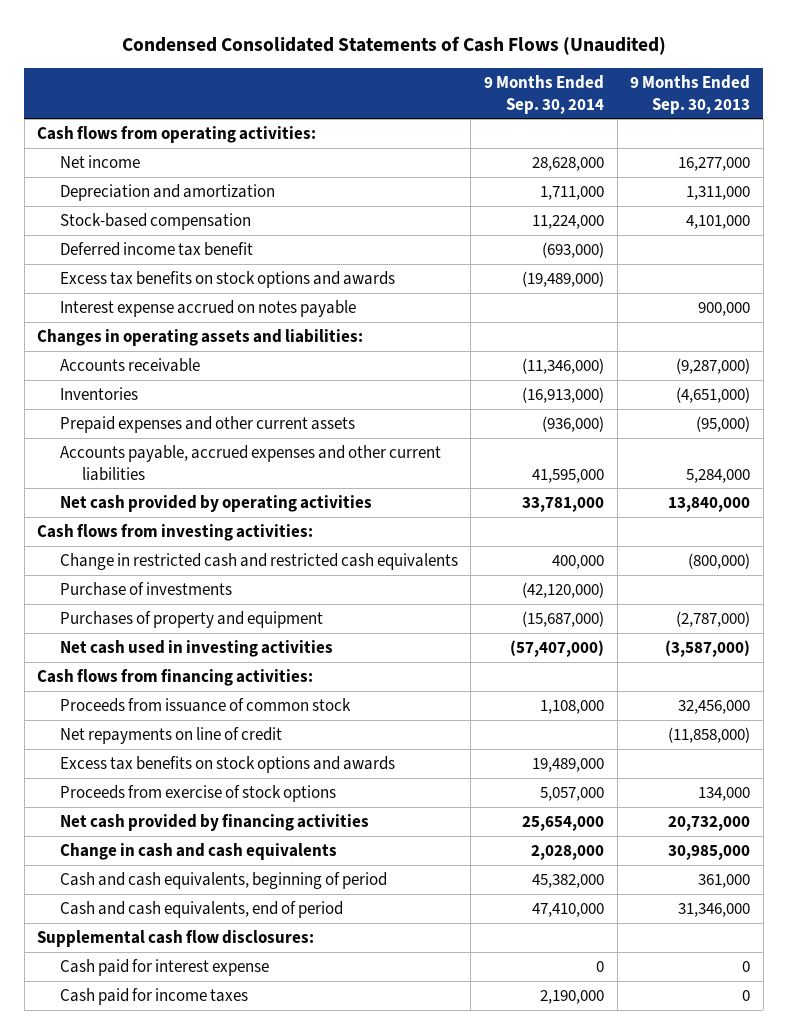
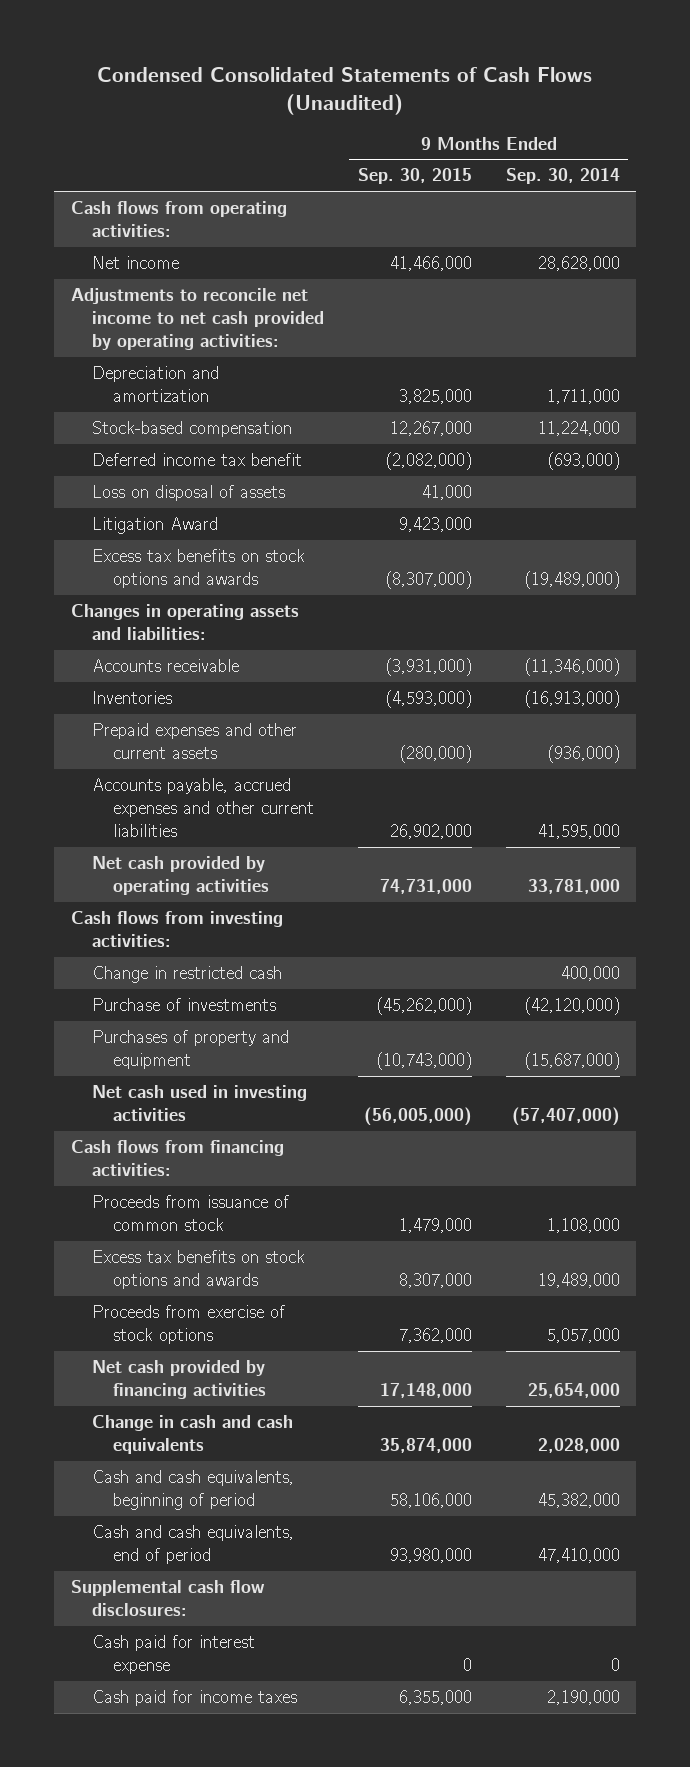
- | 9 Months Ended Sep. 30, 2014 | 9 Months Ended Sep. 30, 2013
+ | 9 Months Ended Sep. 30, 2015 | 9 Months Ended Sep. 30, 2014
+ Adjustments to reconcile net income to net cash provided by operating activities:
+ Loss on disposal of assets | 41,000 |
+ Litigation Award | 9,423,000 |
- Interest expense accrued on notes payable | | 900,000
- Change in restricted cash and restricted cash equivalents | 400,000 | (800,000)
+ Change in restricted cash | | 400,000
- Net repayments on line of credit | | (11,858,000)

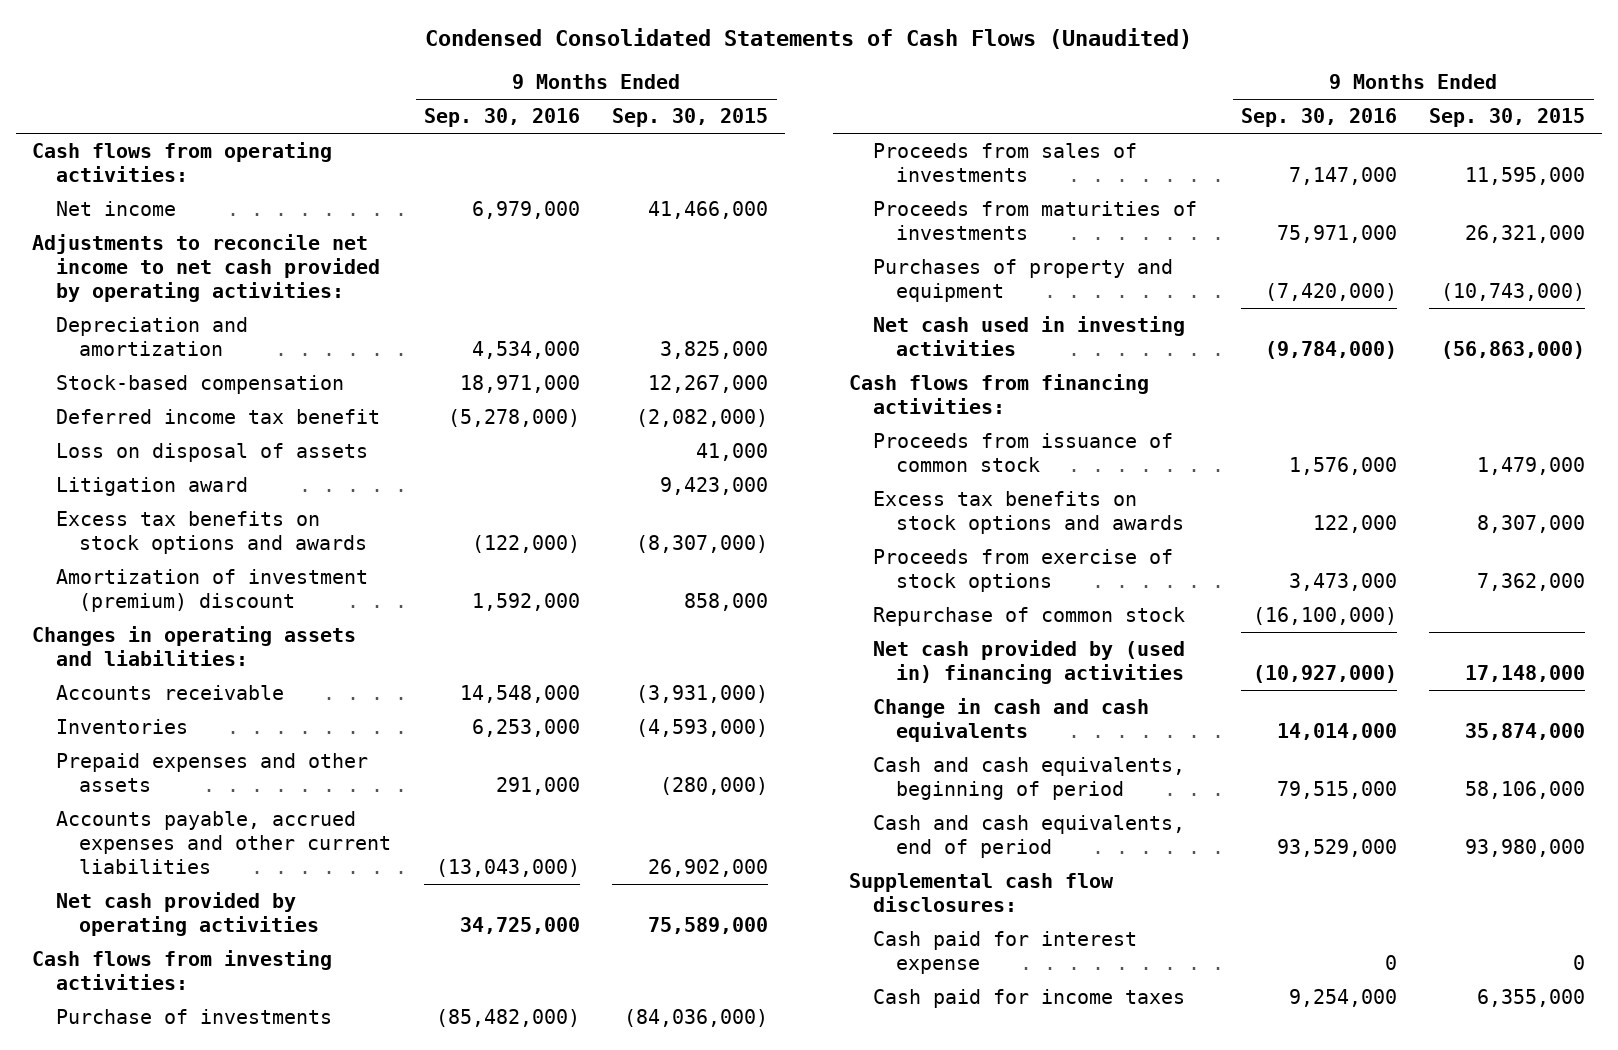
- | 9 Months Ended Sep. 30, 2015 | 9 Months Ended Sep. 30, 2014
+ | 9 Months Ended Sep. 30, 2016 | 9 Months Ended Sep. 30, 2015
- Litigation Award | 9,423,000 |
+ Litigation award | | 9,423,000
+ Amortization of investment (premium) discount | 1,592,000 | 858,000
- Prepaid expenses and other current assets | (280,000) | (936,000)
+ Prepaid expenses and other assets | 291,000 | (280,000)
- Net cash provided by operating activities | 74,731,000 | 33,781,000
+ Net cash provided by operating activities | 34,725,000 | 75,589,000
- Change in restricted cash | | 400,000
- Purchase of investments | (45,262,000) | (42,120,000)
+ Purchase of investments | (85,482,000) | (84,036,000)
+ Proceeds from sales of investments | 7,147,000 | 11,595,000
+ Proceeds from maturities of investments | 75,971,000 | 26,321,000
- Net cash used in investing activities | (56,005,000) | (57,407,000)
+ Net cash used in investing activities | (9,784,000) | (56,863,000)
- Net cash provided by financing activities | 17,148,000 | 25,654,000
+ Repurchase of common stock | (16,100,000) |
+ Net cash provided by (used in) financing activities | (10,927,000) | 17,148,000

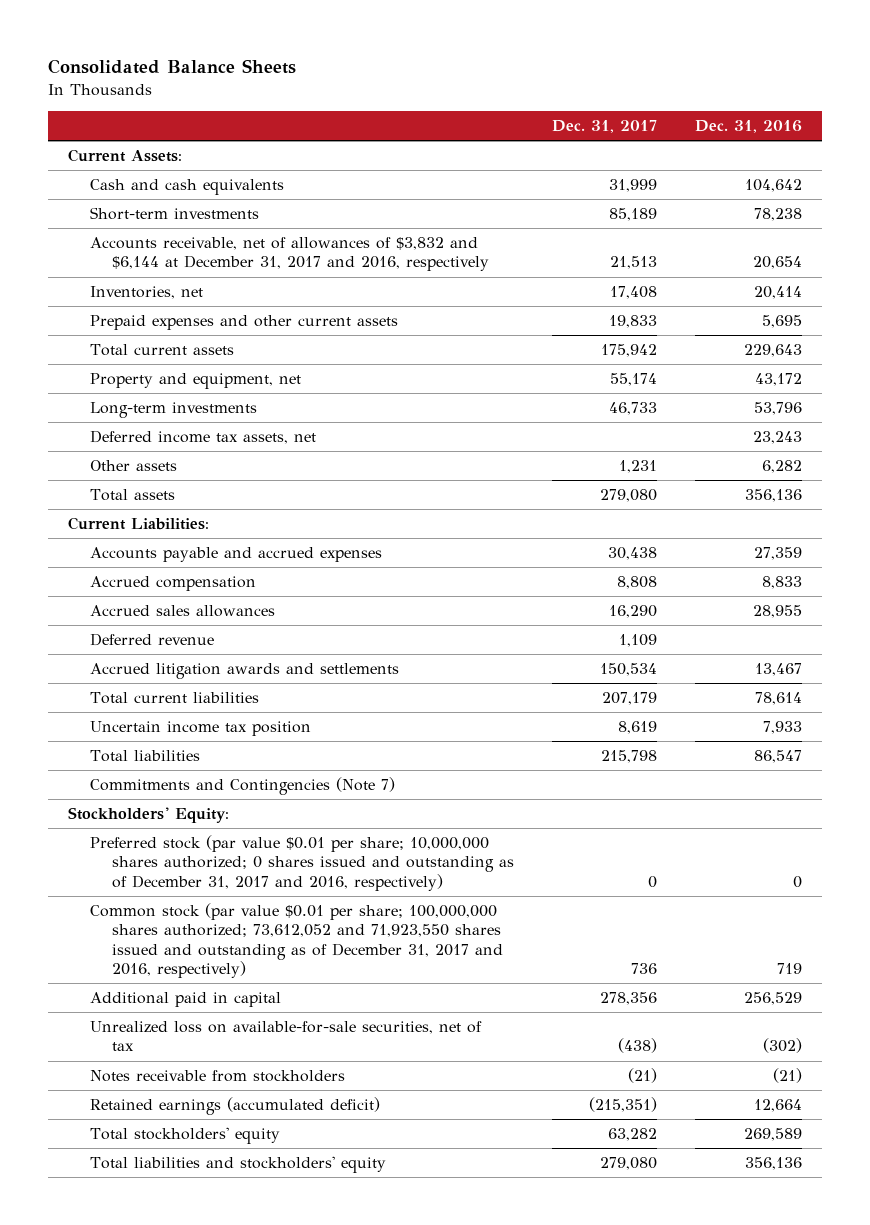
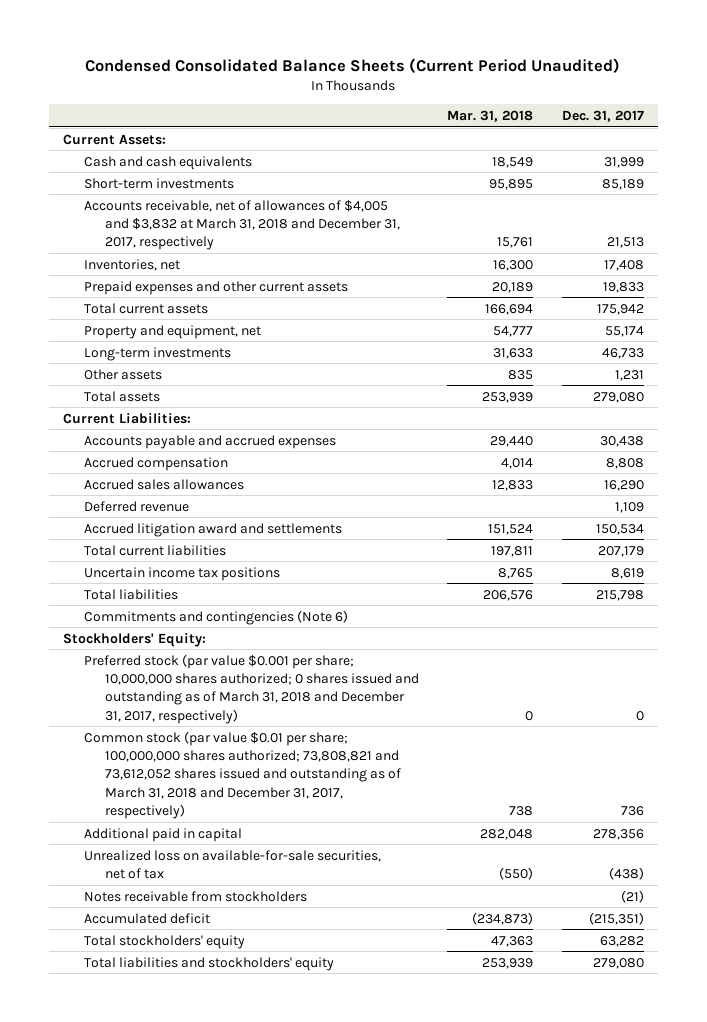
- Consolidated Balance Sheets
+ Condensed Consolidated Balance Sheets (Current Period Unaudited)
- | Dec. 31, 2017 | Dec. 31, 2016
+ | Mar. 31, 2018 | Dec. 31, 2017
- Accounts receivable, net of allowances of $3,832 and $6,144 at December 31, 2017 and 2016, respectively | 21,513 | 20,654
+ Accounts receivable, net of allowances of $4,005 and $3,832 at March 31, 2018 and December 31, 2017, respectively | 15,761 | 21,513
- Deferred income tax assets, net | | 23,243
- Accrued litigation awards and settlements | 150,534 | 13,467
+ Accrued litigation award and settlements | 151,524 | 150,534
- Uncertain income tax position | 8,619 | 7,933
+ Uncertain income tax positions | 8,765 | 8,619
- Commitments and Contingencies (Note 7)
+ Commitments and contingencies (Note 6)
- Preferred stock (par value $0.01 per share; 10,000,000 shares authorized; 0 shares issued and outstanding as of December 31, 2017 and 2016, respectively) | 0 | 0
- Common stock (par value $0.01 per share; 100,000,000 shares authorized; 73,612,052 and 71,923,550 shares issued and outstanding as of December 31, 2017 and 2016, respectively) | 736 | 719
+ Preferred stock (par value $0.001 per share; 10,000,000 shares authorized; 0 shares issued and outstanding as of March 31, 2018 and December 31, 2017, respectively) | 0 | 0
+ Common stock (par value $0.01 per share; 100,000,000 shares authorized; 73,808,821 and 73,612,052 shares issued and outstanding as of March 31, 2018 and December 31, 2017, respectively) | 738 | 736
- Retained earnings (accumulated deficit) | (215,351) | 12,664
+ Accumulated deficit | (234,873) | (215,351)

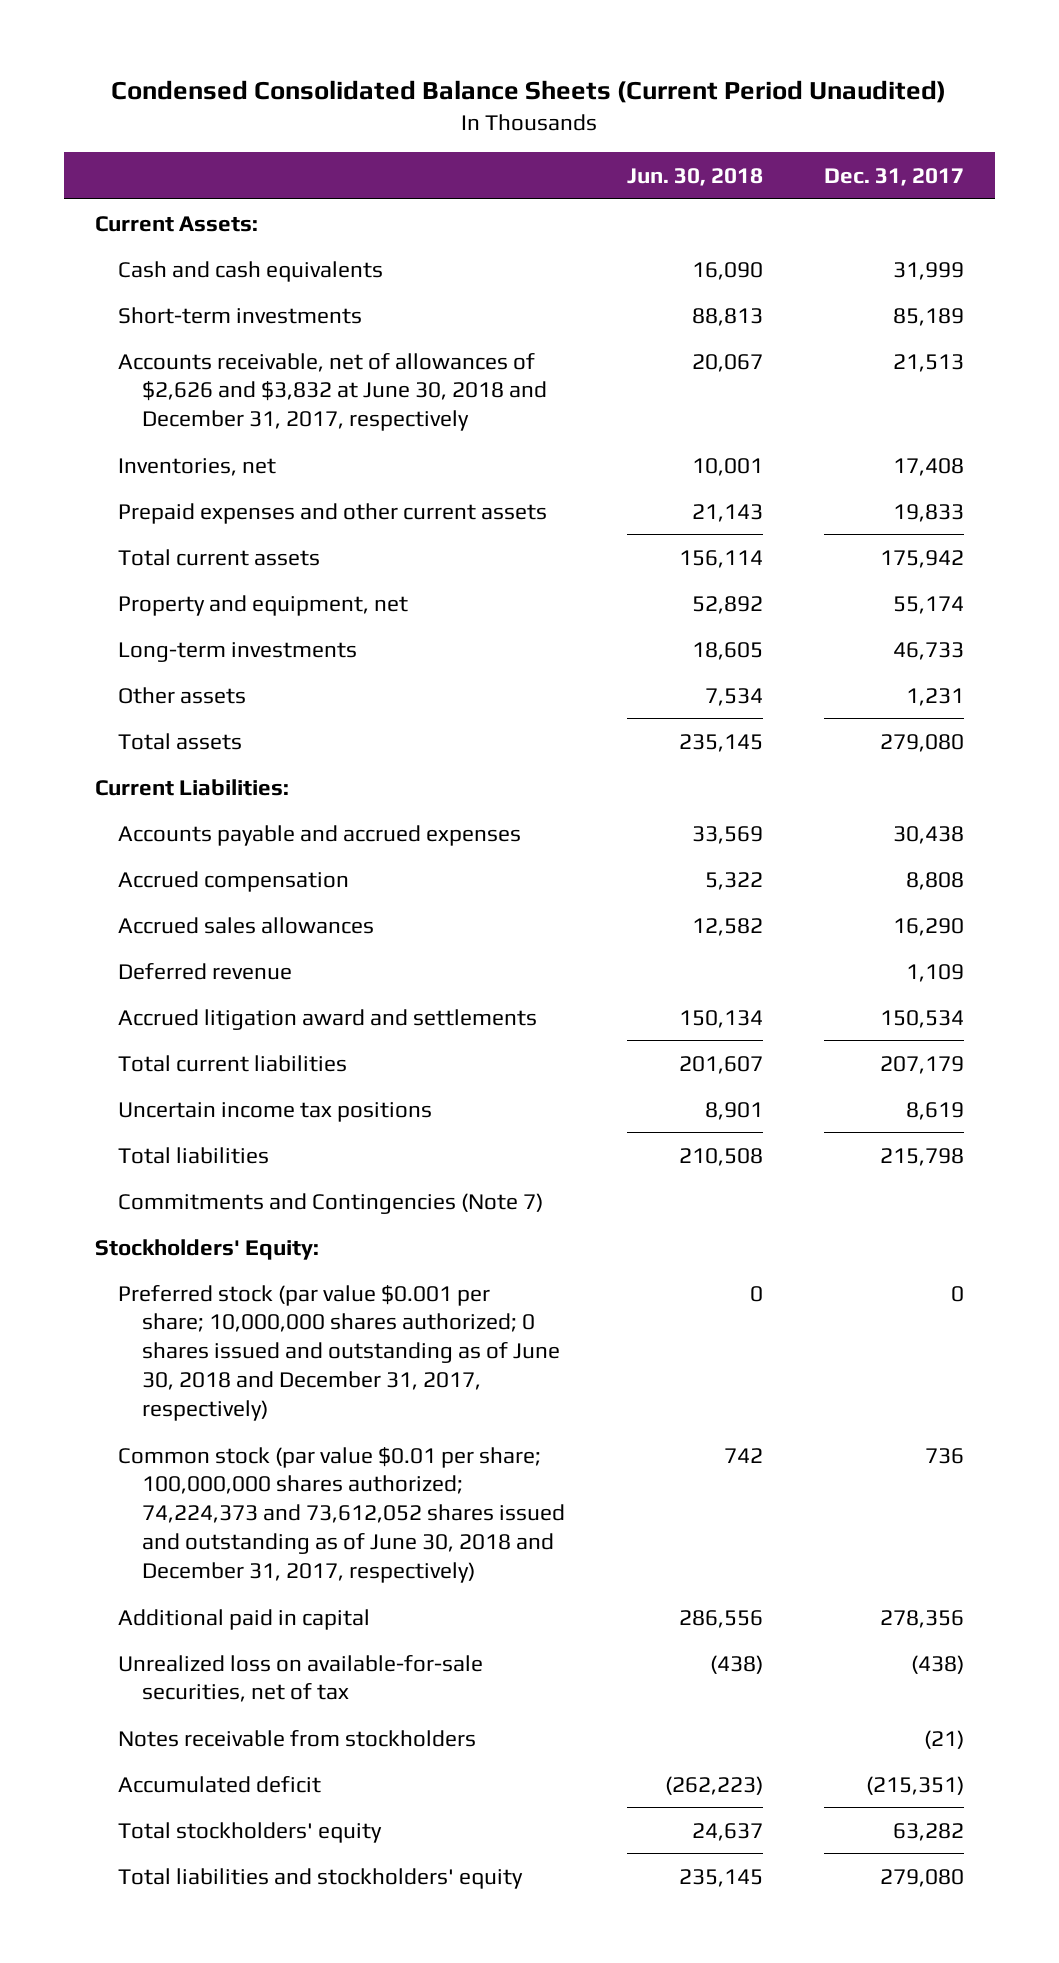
- | Mar. 31, 2018 | Dec. 31, 2017
+ | Jun. 30, 2018 | Dec. 31, 2017
- Accounts receivable, net of allowances of $4,005 and $3,832 at March 31, 2018 and December 31, 2017, respectively | 15,761 | 21,513
+ Accounts receivable, net of allowances of $2,626 and $3,832 at June 30, 2018 and December 31, 2017, respectively | 20,067 | 21,513
- Commitments and contingencies (Note 6)
+ Commitments and Contingencies (Note 7)
- Preferred stock (par value $0.001 per share; 10,000,000 shares authorized; 0 shares issued and outstanding as of March 31, 2018 and December 31, 2017, respectively) | 0 | 0
- Common stock (par value $0.01 per share; 100,000,000 shares authorized; 73,808,821 and 73,612,052 shares issued and outstanding as of March 31, 2018 and December 31, 2017, respectively) | 738 | 736
+ Preferred stock (par value $0.001 per share; 10,000,000 shares authorized; 0 shares issued and outstanding as of June 30, 2018 and December 31, 2017, respectively) | 0 | 0
+ Common stock (par value $0.01 per share; 100,000,000 shares authorized; 74,224,373 and 73,612,052 shares issued and outstanding as of June 30, 2018 and December 31, 2017, respectively) | 742 | 736

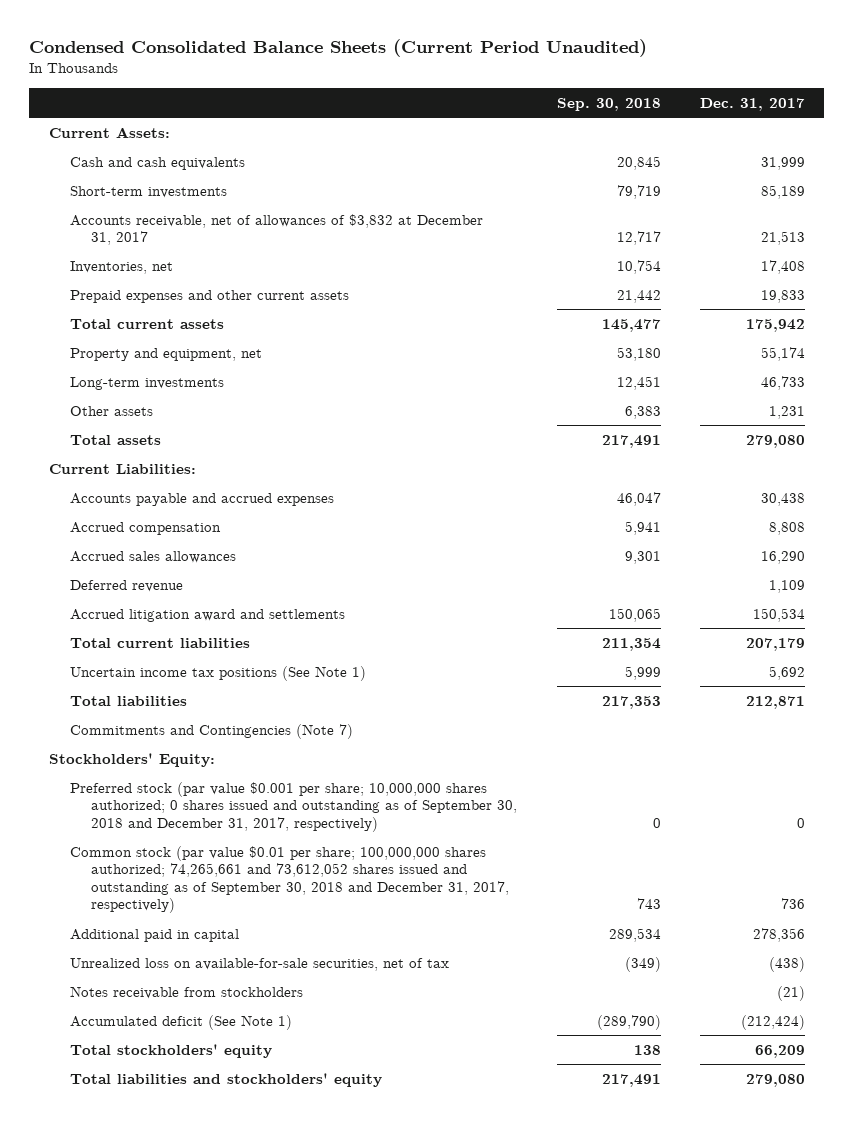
- | Jun. 30, 2018 | Dec. 31, 2017
+ | Sep. 30, 2018 | Dec. 31, 2017
- Accounts receivable, net of allowances of $2,626 and $3,832 at June 30, 2018 and December 31, 2017, respectively | 20,067 | 21,513
+ Accounts receivable, net of allowances of $3,832 at December 31, 2017 | 12,717 | 21,513
- Uncertain income tax positions | 8,901 | 8,619
- Total liabilities | 210,508 | 215,798
+ Uncertain income tax positions (See Note 1) | 5,999 | 5,692
+ Total liabilities | 217,353 | 212,871
- Preferred stock (par value $0.001 per share; 10,000,000 shares authorized; 0 shares issued and outstanding as of June 30, 2018 and December 31, 2017, respectively) | 0 | 0
- Common stock (par value $0.01 per share; 100,000,000 shares authorized; 74,224,373 and 73,612,052 shares issued and outstanding as of June 30, 2018 and December 31, 2017, respectively) | 742 | 736
+ Preferred stock (par value $0.001 per share; 10,000,000 shares authorized; 0 shares issued and outstanding as of September 30, 2018 and December 31, 2017, respectively) | 0 | 0
+ Common stock (par value $0.01 per share; 100,000,000 shares authorized; 74,265,661 and 73,612,052 shares issued and outstanding as of September 30, 2018 and December 31, 2017, respectively) | 743 | 736
- Accumulated deficit | (262,223) | (215,351)
- Total stockholders' equity | 24,637 | 63,282
+ Accumulated deficit (See Note 1) | (289,790) | (212,424)
+ Total stockholders' equity | 138 | 66,209

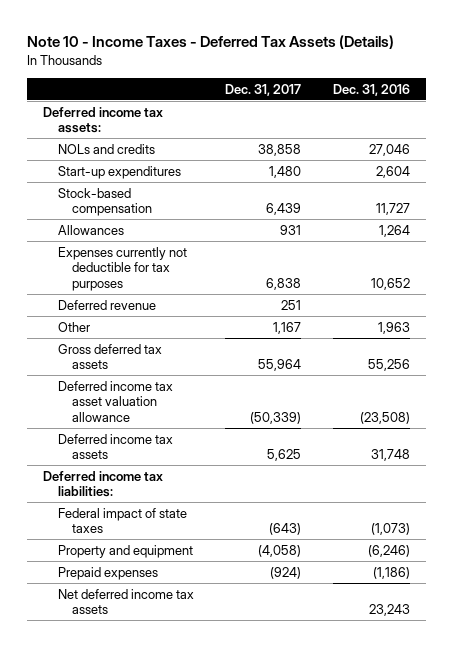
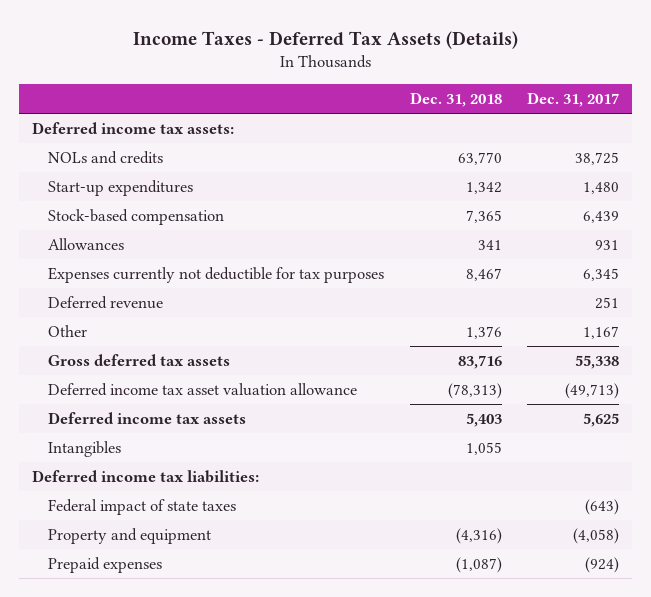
- Note 10 - Income Taxes - Deferred Tax Assets (Details)
+ Income Taxes - Deferred Tax Assets (Details)
- | Dec. 31, 2017 | Dec. 31, 2016
+ | Dec. 31, 2018 | Dec. 31, 2017
- NOLs and credits | 38,858 | 27,046
+ NOLs and credits | 63,770 | 38,725
- Expenses currently not deductible for tax purposes | 6,838 | 10,652
+ Expenses currently not deductible for tax purposes | 8,467 | 6,345
- Gross deferred tax assets | 55,964 | 55,256
- Deferred income tax asset valuation allowance | (50,339) | (23,508)
+ Gross deferred tax assets | 83,716 | 55,338
+ Deferred income tax asset valuation allowance | (78,313) | (49,713)
+ Intangibles | 1,055 |
- Net deferred income tax assets | | 23,243

